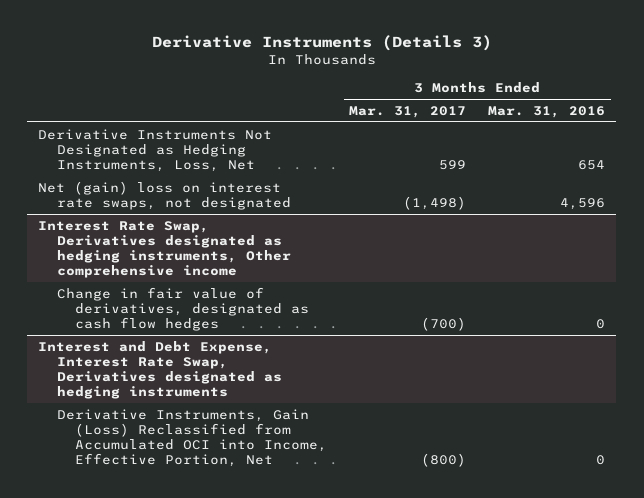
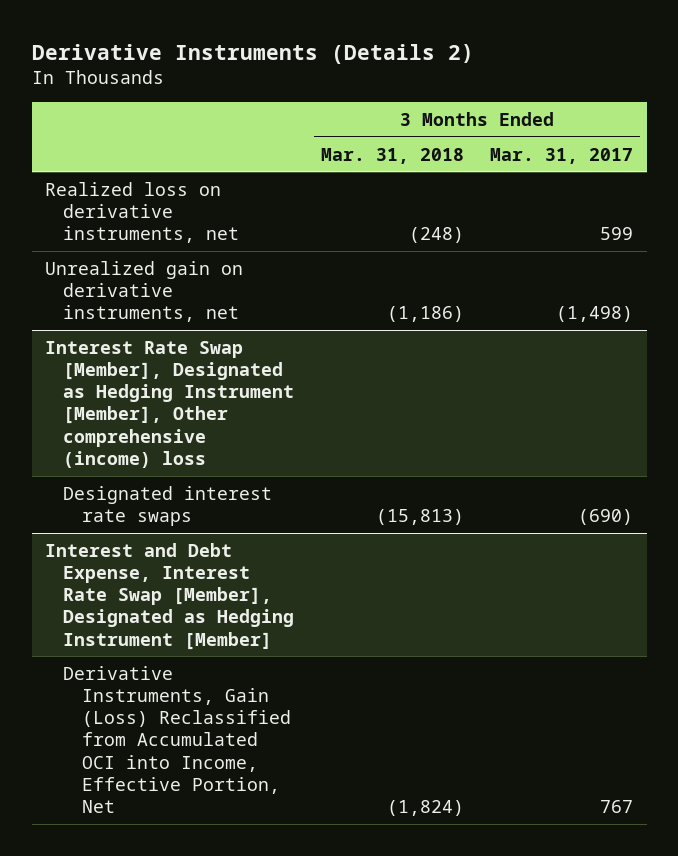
- Derivative Instruments (Details 3)
+ Derivative Instruments (Details 2)
- | 3 Months Ended Mar. 31, 2017 | 3 Months Ended Mar. 31, 2016
+ | 3 Months Ended Mar. 31, 2018 | 3 Months Ended Mar. 31, 2017
- Derivative Instruments Not Designated as Hedging Instruments, Loss, Net | 599 | 654
- Net (gain) loss on interest rate swaps, not designated | (1,498) | 4,596
- Interest Rate Swap, Derivatives designated as hedging instruments, Other comprehensive income
- Change in fair value of derivatives, designated as cash flow hedges | (700) | 0
- Interest and Debt Expense, Interest Rate Swap, Derivatives designated as hedging instruments
- Derivative Instruments, Gain (Loss) Reclassified from Accumulated OCI into Income, Effective Portion, Net | (800) | 0
+ Realized loss on derivative instruments, net | (248) | 599
+ Unrealized gain on derivative instruments, net | (1,186) | (1,498)
+ Interest Rate Swap [Member], Designated as Hedging Instrument [Member], Other comprehensive (income) loss
+ Designated interest rate swaps | (15,813) | (690)
+ Interest and Debt Expense, Interest Rate Swap [Member], Designated as Hedging Instrument [Member]
+ Derivative Instruments, Gain (Loss) Reclassified from Accumulated OCI into Income, Effective Portion, Net | (1,824) | 767

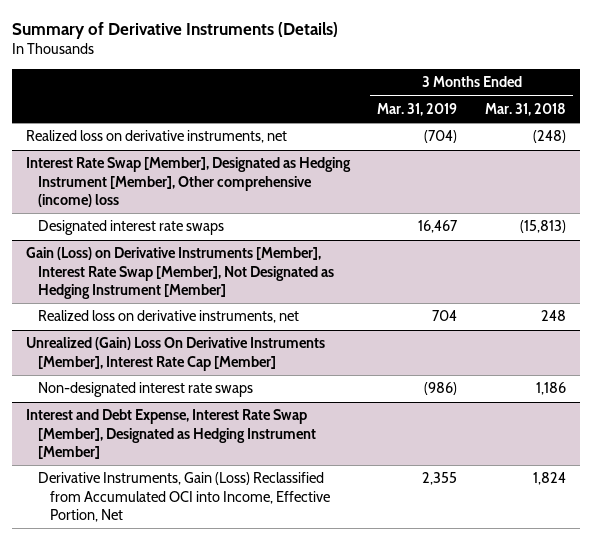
- Derivative Instruments (Details 2)
+ Summary of Derivative Instruments (Details)
- | 3 Months Ended Mar. 31, 2018 | 3 Months Ended Mar. 31, 2017
+ | 3 Months Ended Mar. 31, 2019 | 3 Months Ended Mar. 31, 2018
- Unrealized gain on derivative instruments, net | (1,186) | (1,498)
+ Gain (Loss) on Derivative Instruments [Member], Interest Rate Swap [Member], Not Designated as Hedging Instrument [Member]
+ Realized loss on derivative instruments, net | 704 | 248
+ Unrealized (Gain) Loss On Derivative Instruments [Member], Interest Rate Cap [Member]
+ Non-designated interest rate swaps | (986) | 1,186
@ Interest and Debt Expense, Interest Rate Swap [Member], Designated as Hedging Instrument [Member]
- Derivative Instruments, Gain (Loss) Reclassified from Accumulated OCI into Income, Effective Portion, Net | (1,824) | 767
+ Derivative Instruments, Gain (Loss) Reclassified from Accumulated OCI into Income, Effective Portion, Net | 2,355 | 1,824

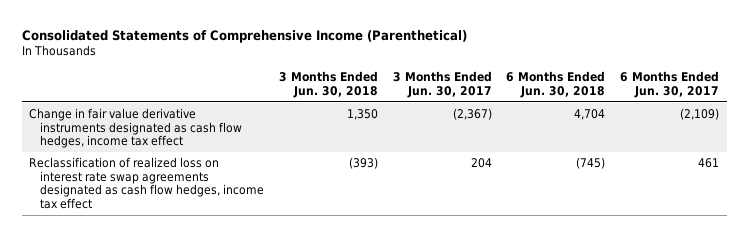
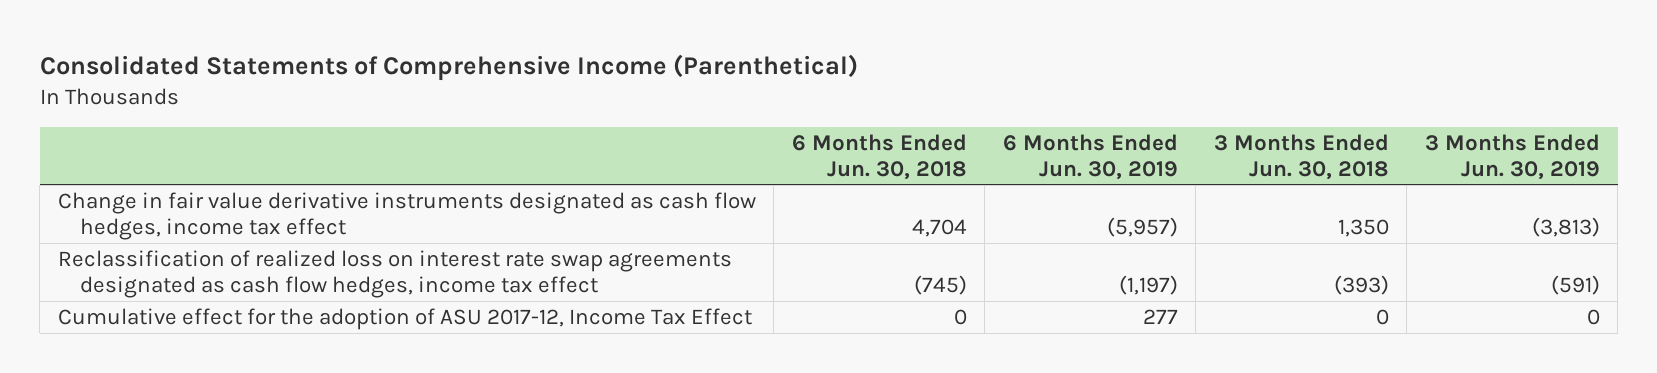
- | 3 Months Ended Jun. 30, 2018 | 3 Months Ended Jun. 30, 2017 | 6 Months Ended Jun. 30, 2018 | 6 Months Ended Jun. 30, 2017
+ | 6 Months Ended Jun. 30, 2018 | 6 Months Ended Jun. 30, 2019 | 3 Months Ended Jun. 30, 2018 | 3 Months Ended Jun. 30, 2019
+ Cumulative effect for the adoption of ASU 2017-12, Income Tax Effect | 0 | 277 | 0 | 0

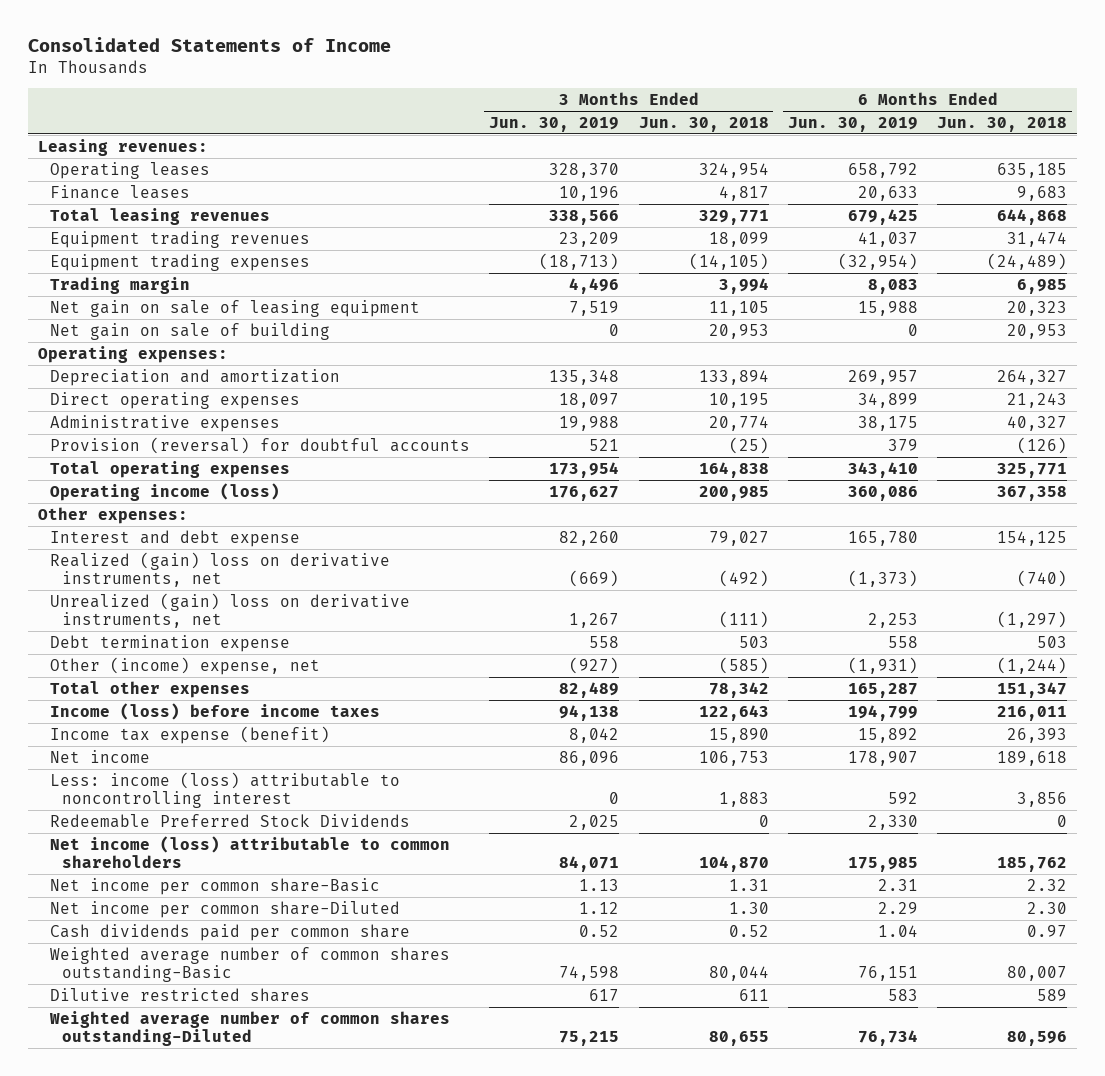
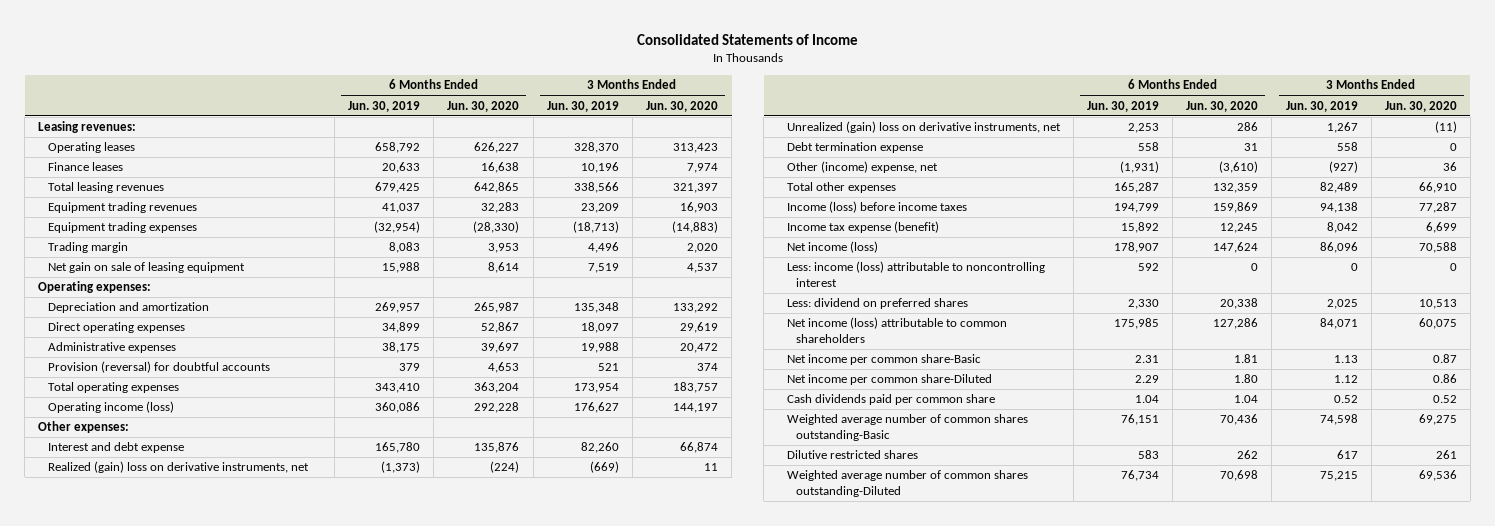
- | 3 Months Ended Jun. 30, 2019 | 3 Months Ended Jun. 30, 2018 | 6 Months Ended Jun. 30, 2019 | 6 Months Ended Jun. 30, 2018
+ | 6 Months Ended Jun. 30, 2019 | 6 Months Ended Jun. 30, 2020 | 3 Months Ended Jun. 30, 2019 | 3 Months Ended Jun. 30, 2020
- Net gain on sale of building | 0 | 20,953 | 0 | 20,953
- Net income | 86,096 | 106,753 | 178,907 | 189,618
+ Net income (loss) | 178,907 | 147,624 | 86,096 | 70,588
- Redeemable Preferred Stock Dividends | 2,025 | 0 | 2,330 | 0
+ Less: dividend on preferred shares | 2,330 | 20,338 | 2,025 | 10,513

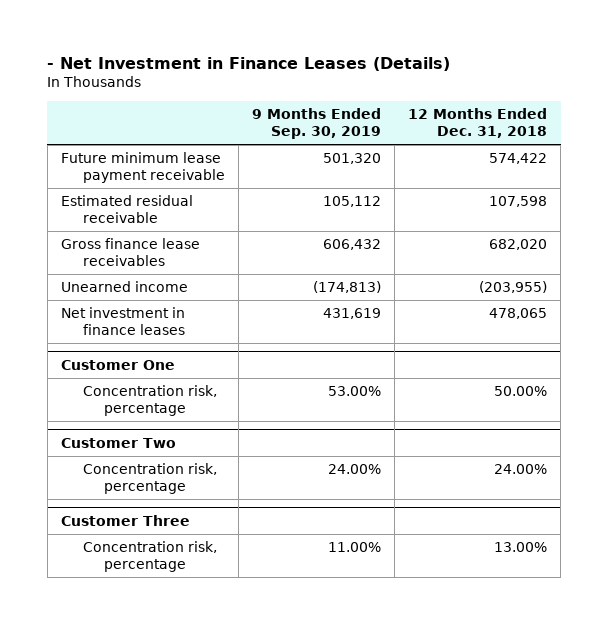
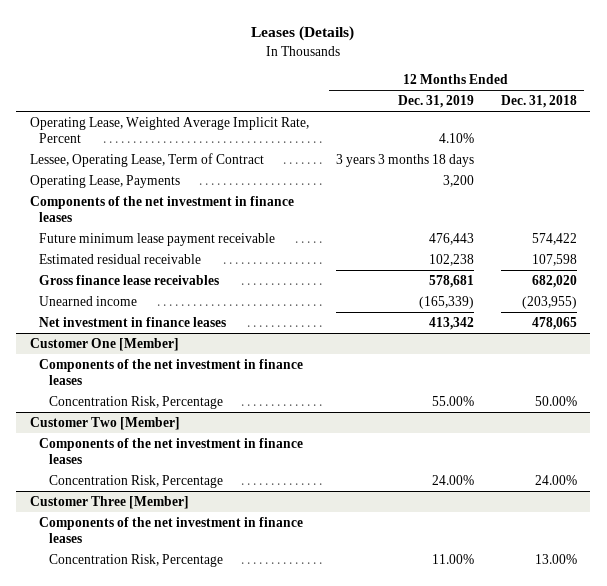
- - Net Investment in Finance Leases (Details)
+ Leases (Details)
- | 9 Months Ended Sep. 30, 2019 | 12 Months Ended Dec. 31, 2018
+ | 12 Months Ended Dec. 31, 2019 | 12 Months Ended Dec. 31, 2018
+ Operating Lease, Weighted Average Implicit Rate, Percent | 4.10% |
+ Lessee, Operating Lease, Term of Contract | 3 years 3 months 18 days |
+ Operating Lease, Payments | 3,200 |
+ Components of the net investment in finance leases
- Customer One
- Concentration risk, percentage | 53.00% | 50.00%
- Customer Two
- Concentration risk, percentage | 24.00% | 24.00%
- Customer Three
- Concentration risk, percentage | 11.00% | 13.00%
+ Customer One [Member]
+ Components of the net investment in finance leases
+ Concentration Risk, Percentage | 55.00% | 50.00%
+ Customer Two [Member]
+ Components of the net investment in finance leases
+ Concentration Risk, Percentage | 24.00% | 24.00%
+ Customer Three [Member]
+ Components of the net investment in finance leases
+ Concentration Risk, Percentage | 11.00% | 13.00%

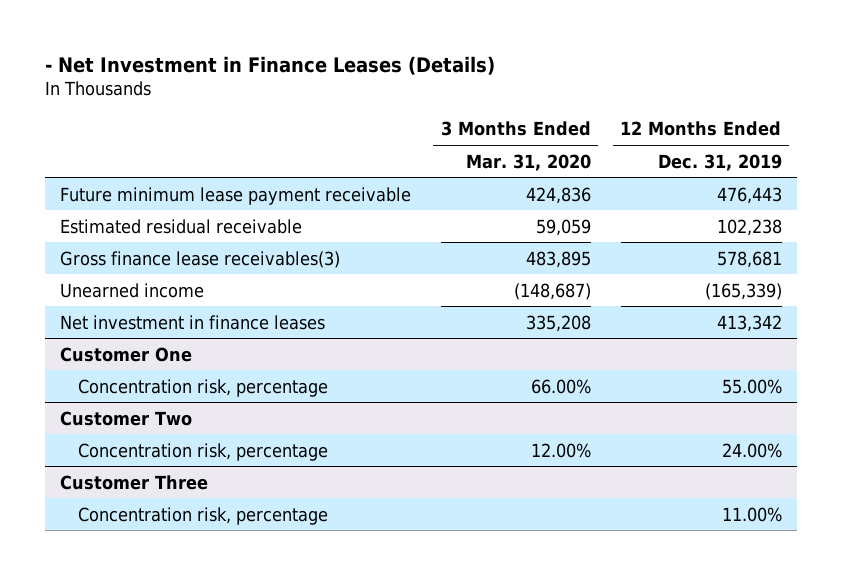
- Leases (Details)
+ - Net Investment in Finance Leases (Details)
- | 12 Months Ended Dec. 31, 2019 | 12 Months Ended Dec. 31, 2018
+ | 3 Months Ended Mar. 31, 2020 | 12 Months Ended Dec. 31, 2019
- Operating Lease, Weighted Average Implicit Rate, Percent | 4.10% |
- Lessee, Operating Lease, Term of Contract | 3 years 3 months 18 days |
- Operating Lease, Payments | 3,200 |
- Components of the net investment in finance leases
- Gross finance lease receivables | 578,681 | 682,020
+ Gross finance lease receivables(3) | 483,895 | 578,681
- Customer One [Member]
- Components of the net investment in finance leases
- Concentration Risk, Percentage | 55.00% | 50.00%
- Customer Two [Member]
- Components of the net investment in finance leases
- Concentration Risk, Percentage | 24.00% | 24.00%
- Customer Three [Member]
- Components of the net investment in finance leases
- Concentration Risk, Percentage | 11.00% | 13.00%
+ Customer One
+ Concentration risk, percentage | 66.00% | 55.00%
+ Customer Two
+ Concentration risk, percentage | 12.00% | 24.00%
+ Customer Three
+ Concentration risk, percentage | | 11.00%

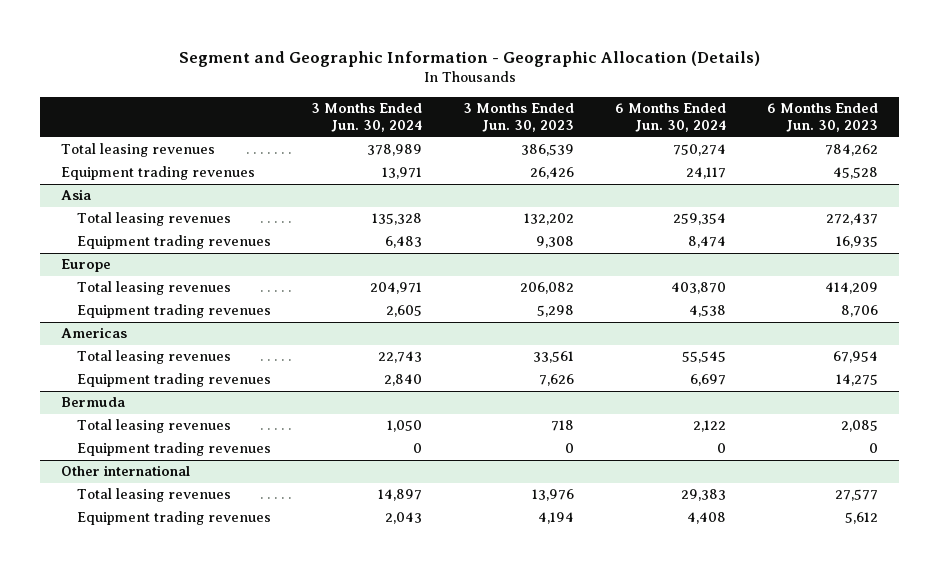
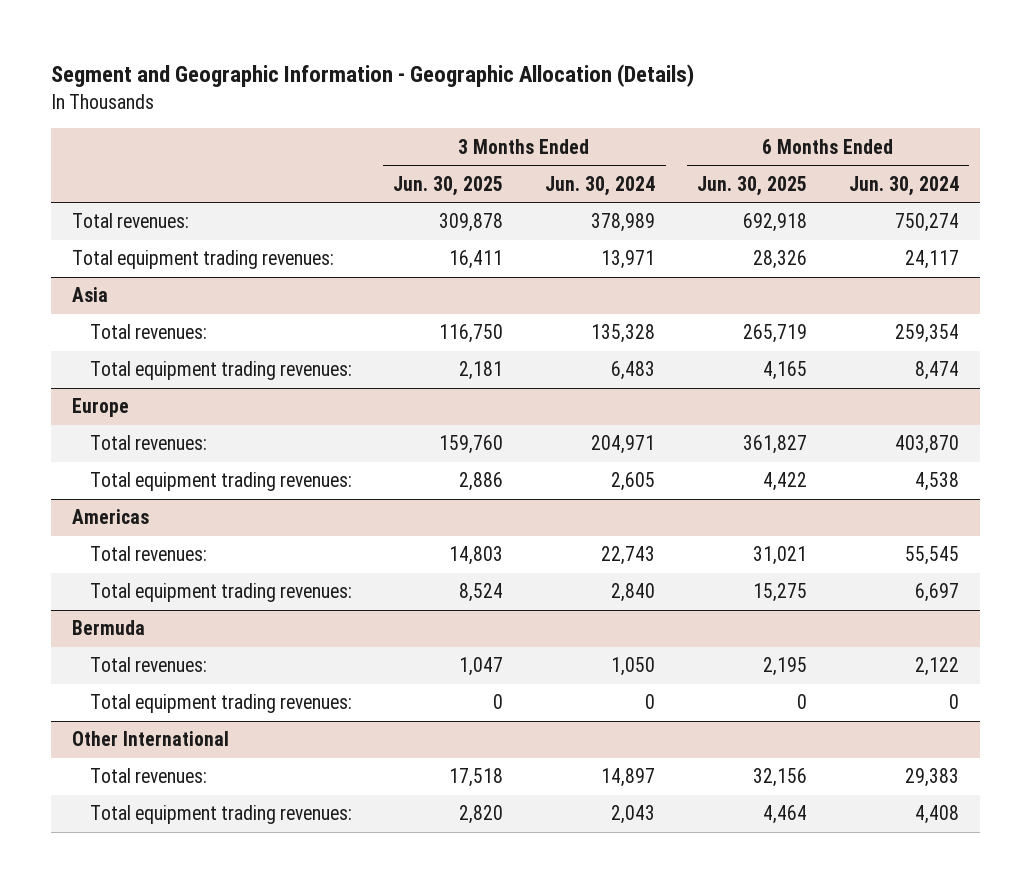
- | 3 Months Ended Jun. 30, 2024 | 3 Months Ended Jun. 30, 2023 | 6 Months Ended Jun. 30, 2024 | 6 Months Ended Jun. 30, 2023
+ | 3 Months Ended Jun. 30, 2025 | 3 Months Ended Jun. 30, 2024 | 6 Months Ended Jun. 30, 2025 | 6 Months Ended Jun. 30, 2024
- Total leasing revenues | 378,989 | 386,539 | 750,274 | 784,262
- Equipment trading revenues | 13,971 | 26,426 | 24,117 | 45,528
+ Total revenues: | 309,878 | 378,989 | 692,918 | 750,274
+ Total equipment trading revenues: | 16,411 | 13,971 | 28,326 | 24,117
@ Asia
- Total leasing revenues | 135,328 | 132,202 | 259,354 | 272,437
- Equipment trading revenues | 6,483 | 9,308 | 8,474 | 16,935
+ Total revenues: | 116,750 | 135,328 | 265,719 | 259,354
+ Total equipment trading revenues: | 2,181 | 6,483 | 4,165 | 8,474
@ Europe
- Total leasing revenues | 204,971 | 206,082 | 403,870 | 414,209
- Equipment trading revenues | 2,605 | 5,298 | 4,538 | 8,706
+ Total revenues: | 159,760 | 204,971 | 361,827 | 403,870
+ Total equipment trading revenues: | 2,886 | 2,605 | 4,422 | 4,538
@ Americas
- Total leasing revenues | 22,743 | 33,561 | 55,545 | 67,954
- Equipment trading revenues | 2,840 | 7,626 | 6,697 | 14,275
+ Total revenues: | 14,803 | 22,743 | 31,021 | 55,545
+ Total equipment trading revenues: | 8,524 | 2,840 | 15,275 | 6,697
@ Bermuda
- Total leasing revenues | 1,050 | 718 | 2,122 | 2,085
- Equipment trading revenues | 0 | 0 | 0 | 0
- Other international
- Total leasing revenues | 14,897 | 13,976 | 29,383 | 27,577
- Equipment trading revenues | 2,043 | 4,194 | 4,408 | 5,612
@ Bermuda
+ Total revenues: | 1,047 | 1,050 | 2,195 | 2,122
+ Total equipment trading revenues: | 0 | 0 | 0 | 0
+ Other International
+ Total revenues: | 17,518 | 14,897 | 32,156 | 29,383
+ Total equipment trading revenues: | 2,820 | 2,043 | 4,464 | 4,408

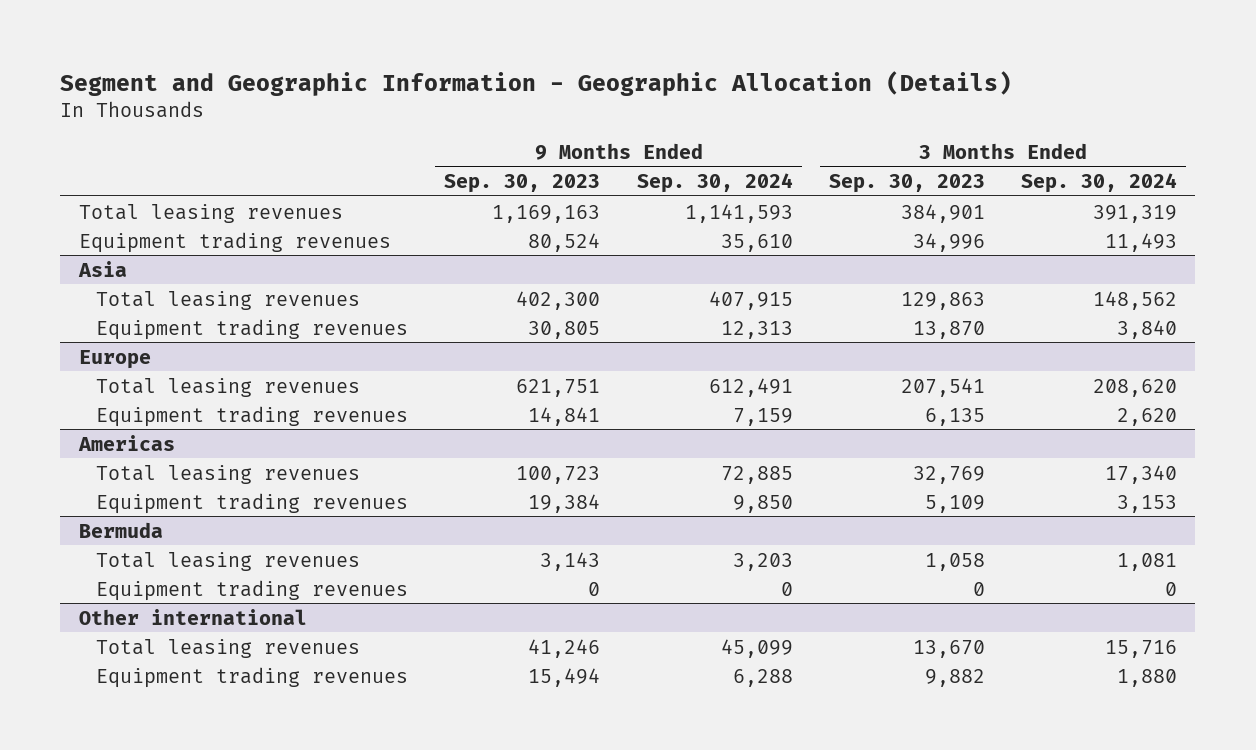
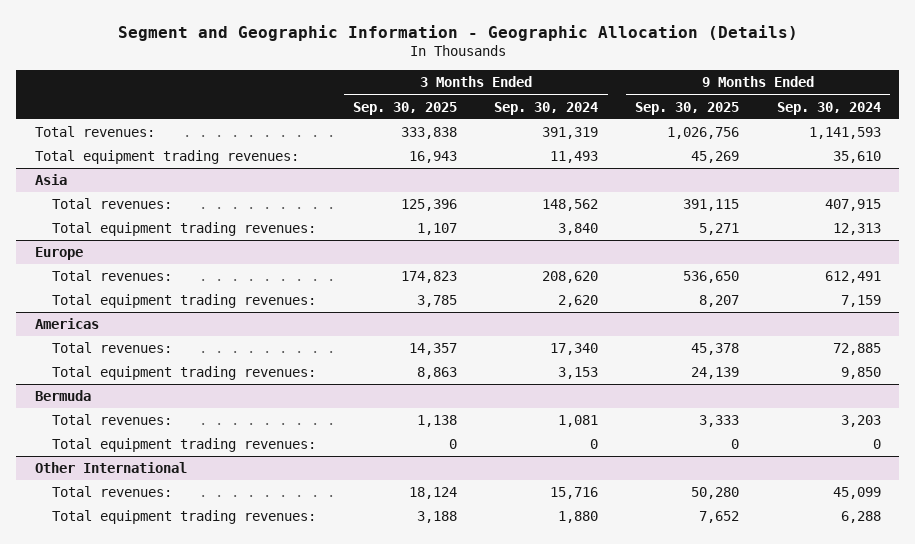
- | 9 Months Ended Sep. 30, 2023 | 9 Months Ended Sep. 30, 2024 | 3 Months Ended Sep. 30, 2023 | 3 Months Ended Sep. 30, 2024
+ | 3 Months Ended Sep. 30, 2025 | 3 Months Ended Sep. 30, 2024 | 9 Months Ended Sep. 30, 2025 | 9 Months Ended Sep. 30, 2024
- Total leasing revenues | 1,169,163 | 1,141,593 | 384,901 | 391,319
- Equipment trading revenues | 80,524 | 35,610 | 34,996 | 11,493
+ Total revenues: | 333,838 | 391,319 | 1,026,756 | 1,141,593
+ Total equipment trading revenues: | 16,943 | 11,493 | 45,269 | 35,610
@ Asia
- Total leasing revenues | 402,300 | 407,915 | 129,863 | 148,562
- Equipment trading revenues | 30,805 | 12,313 | 13,870 | 3,840
+ Total revenues: | 125,396 | 148,562 | 391,115 | 407,915
+ Total equipment trading revenues: | 1,107 | 3,840 | 5,271 | 12,313
@ Europe
- Total leasing revenues | 621,751 | 612,491 | 207,541 | 208,620
- Equipment trading revenues | 14,841 | 7,159 | 6,135 | 2,620
+ Total revenues: | 174,823 | 208,620 | 536,650 | 612,491
+ Total equipment trading revenues: | 3,785 | 2,620 | 8,207 | 7,159
@ Americas
- Total leasing revenues | 100,723 | 72,885 | 32,769 | 17,340
- Equipment trading revenues | 19,384 | 9,850 | 5,109 | 3,153
+ Total revenues: | 14,357 | 17,340 | 45,378 | 72,885
+ Total equipment trading revenues: | 8,863 | 3,153 | 24,139 | 9,850
@ Bermuda
- Total leasing revenues | 3,143 | 3,203 | 1,058 | 1,081
- Equipment trading revenues | 0 | 0 | 0 | 0
- Other international
- Total leasing revenues | 41,246 | 45,099 | 13,670 | 15,716
- Equipment trading revenues | 15,494 | 6,288 | 9,882 | 1,880
@ Bermuda
+ Total revenues: | 1,138 | 1,081 | 3,333 | 3,203
+ Total equipment trading revenues: | 0 | 0 | 0 | 0
+ Other International
+ Total revenues: | 18,124 | 15,716 | 50,280 | 45,099
+ Total equipment trading revenues: | 3,188 | 1,880 | 7,652 | 6,288

